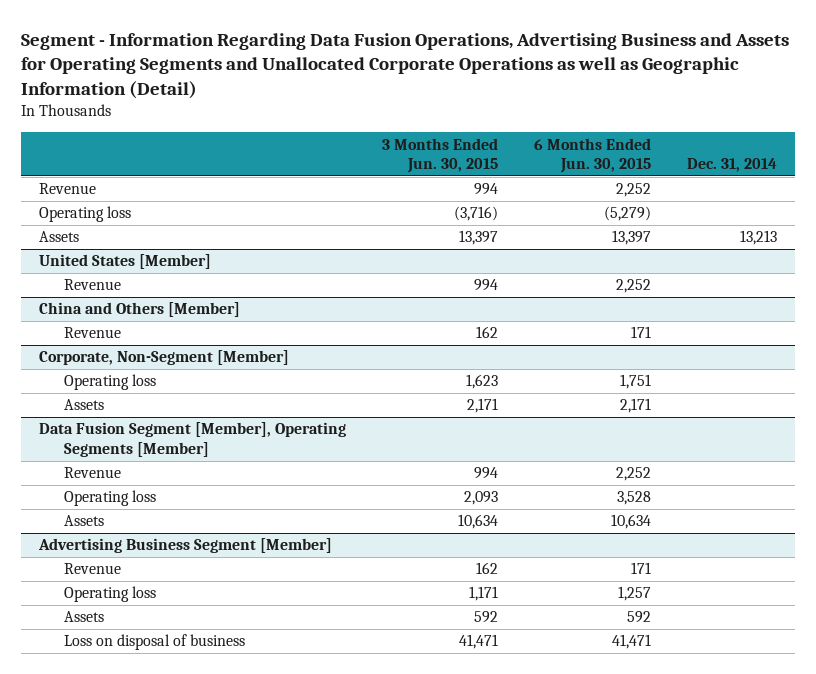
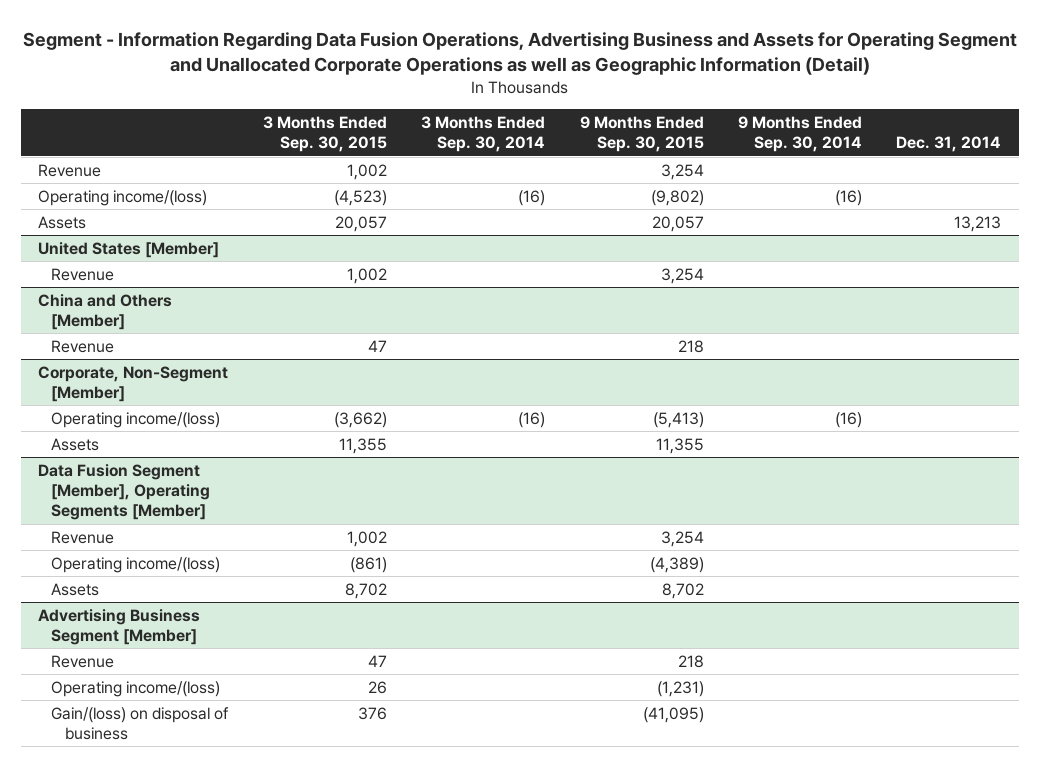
- Segment - Information Regarding Data Fusion Operations, Advertising Business and Assets for Operating Segments and Unallocated Corporate Operations as well as Geographic Information (Detail)
+ Segment - Information Regarding Data Fusion Operations, Advertising Business and Assets for Operating Segment and Unallocated Corporate Operations as well as Geographic Information (Detail)
- | 3 Months Ended Jun. 30, 2015 | 6 Months Ended Jun. 30, 2015 | Dec. 31, 2014
+ | 3 Months Ended Sep. 30, 2015 | 3 Months Ended Sep. 30, 2014 | 9 Months Ended Sep. 30, 2015 | 9 Months Ended Sep. 30, 2014 | Dec. 31, 2014
- Operating loss | (3,716) | (5,279) |
+ Operating income/(loss) | (4,523) | (16) | (9,802) | (16) |
@ Corporate, Non-Segment [Member]
- Operating loss | 1,623 | 1,751 |
+ Operating income/(loss) | (3,662) | (16) | (5,413) | (16) |
@ Data Fusion Segment [Member], Operating Segments [Member]
- Operating loss | 2,093 | 3,528 |
+ Operating income/(loss) | (861) | | (4,389) | |
@ Advertising Business Segment [Member]
- Operating loss | 1,171 | 1,257 |
- Assets | 592 | 592 |
- Loss on disposal of business | 41,471 | 41,471 |
+ Operating income/(loss) | 26 | | (1,231) | |
+ Gain/(loss) on disposal of business | 376 | | (41,095) | |

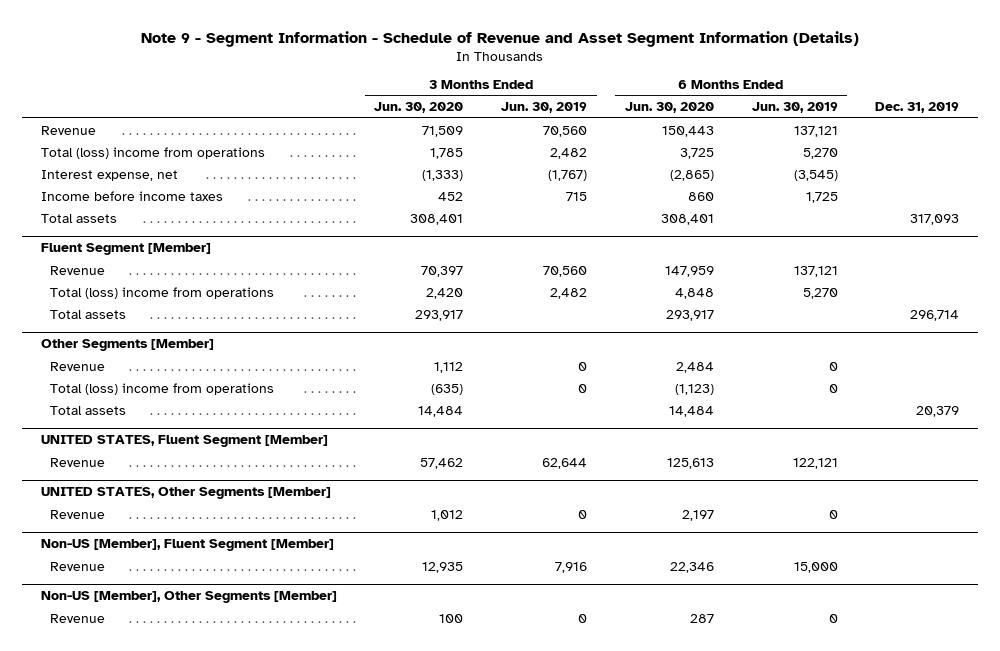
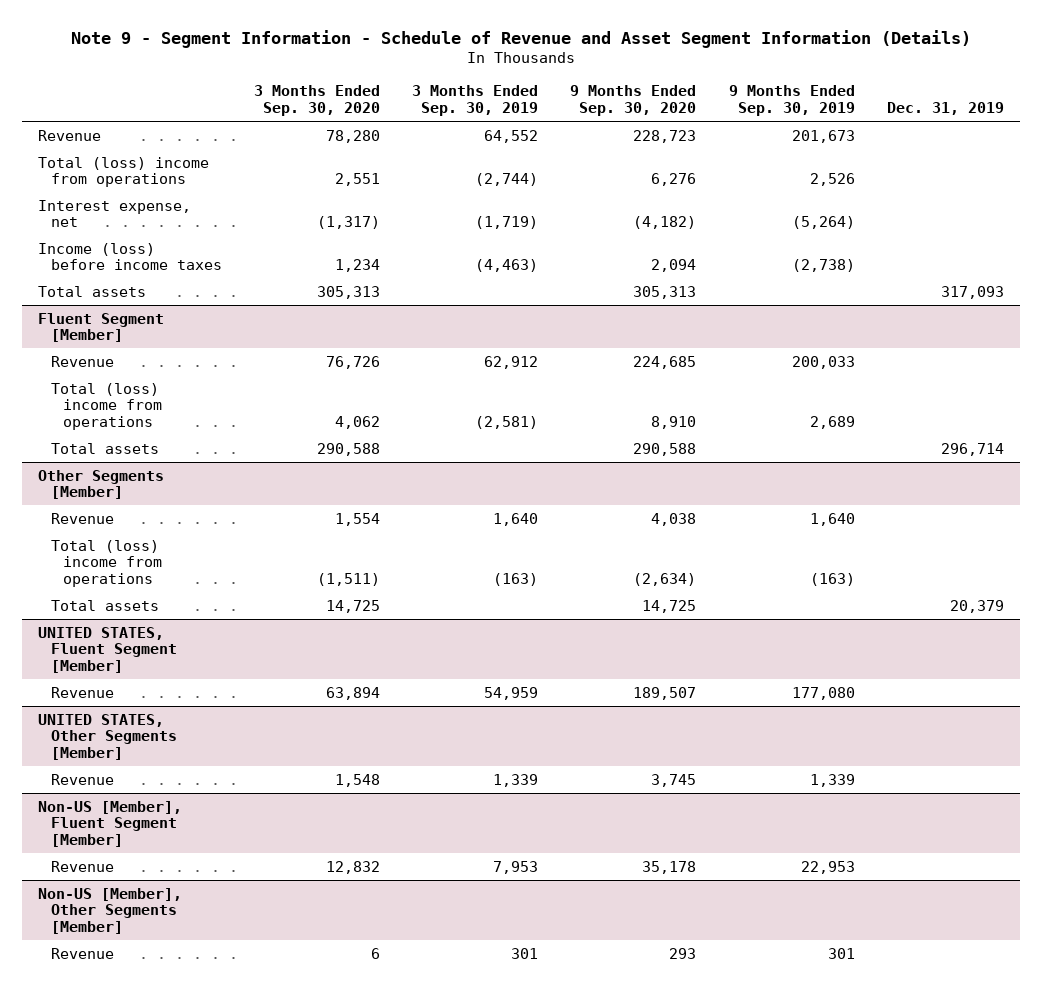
- | 3 Months Ended Jun. 30, 2020 | 3 Months Ended Jun. 30, 2019 | 6 Months Ended Jun. 30, 2020 | 6 Months Ended Jun. 30, 2019 | Dec. 31, 2019
+ | 3 Months Ended Sep. 30, 2020 | 3 Months Ended Sep. 30, 2019 | 9 Months Ended Sep. 30, 2020 | 9 Months Ended Sep. 30, 2019 | Dec. 31, 2019
- Income before income taxes | 452 | 715 | 860 | 1,725 |
+ Income (loss) before income taxes | 1,234 | (4,463) | 2,094 | (2,738) |

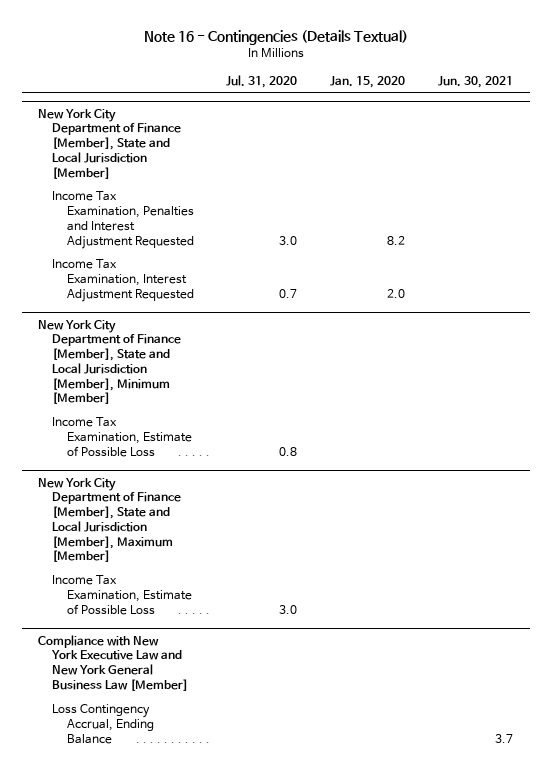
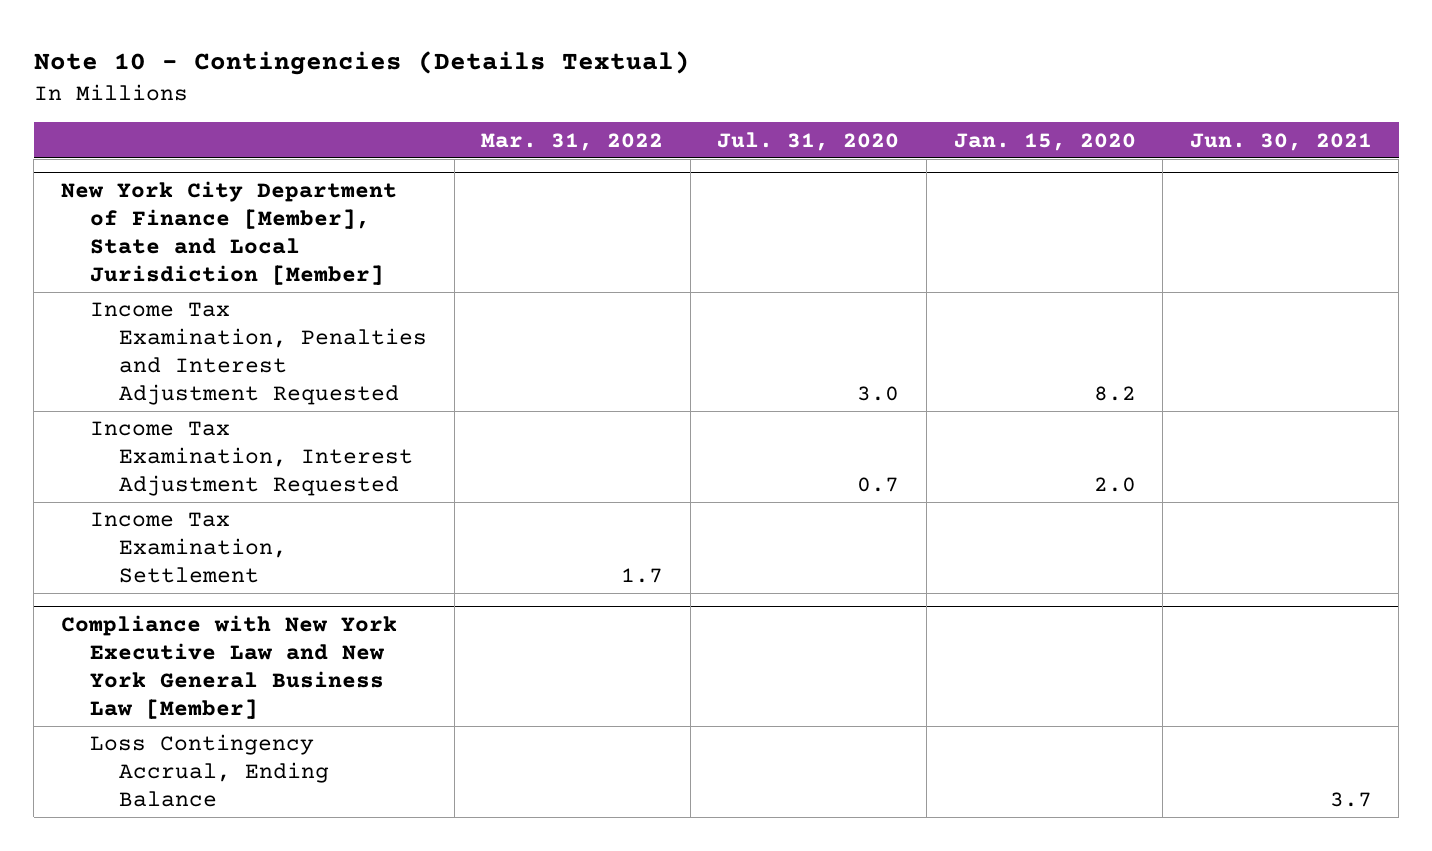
- Note 16 - Contingencies (Details Textual)
+ Note 10 - Contingencies (Details Textual)
- | Jul. 31, 2020 | Jan. 15, 2020 | Jun. 30, 2021
+ | Mar. 31, 2022 | Jul. 31, 2020 | Jan. 15, 2020 | Jun. 30, 2021
- New York City Department of Finance [Member], State and Local Jurisdiction [Member], Minimum [Member]
- Income Tax Examination, Estimate of Possible Loss | 0.8 | |
- New York City Department of Finance [Member], State and Local Jurisdiction [Member], Maximum [Member]
- Income Tax Examination, Estimate of Possible Loss | 3.0 | |
@ New York City Department of Finance [Member], State and Local Jurisdiction [Member]
+ Income Tax Examination, Settlement | 1.7 | | |

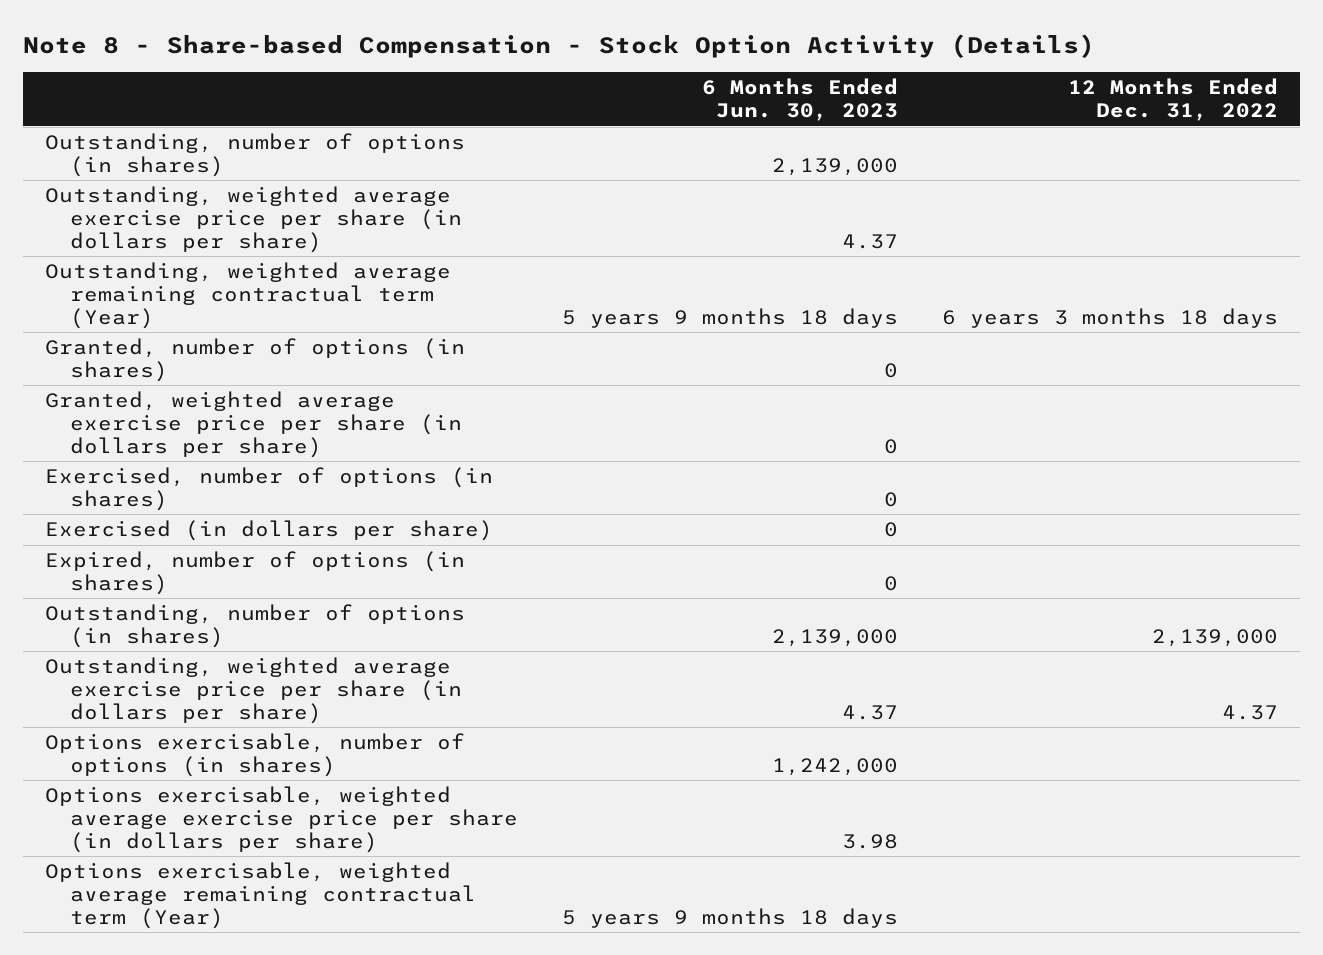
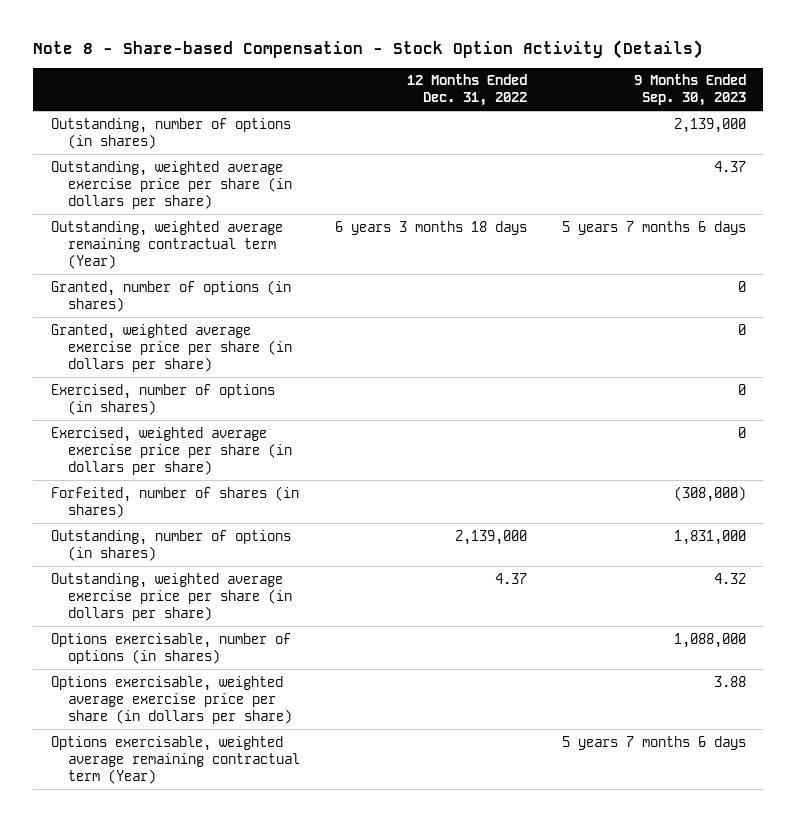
- | 6 Months Ended Jun. 30, 2023 | 12 Months Ended Dec. 31, 2022
+ | 12 Months Ended Dec. 31, 2022 | 9 Months Ended Sep. 30, 2023
- Exercised (in dollars per share) | 0 |
- Expired, number of options (in shares) | 0 |
+ Exercised, weighted average exercise price per share (in dollars per share) | | 0
+ Forfeited, number of shares (in shares) | | (308,000)

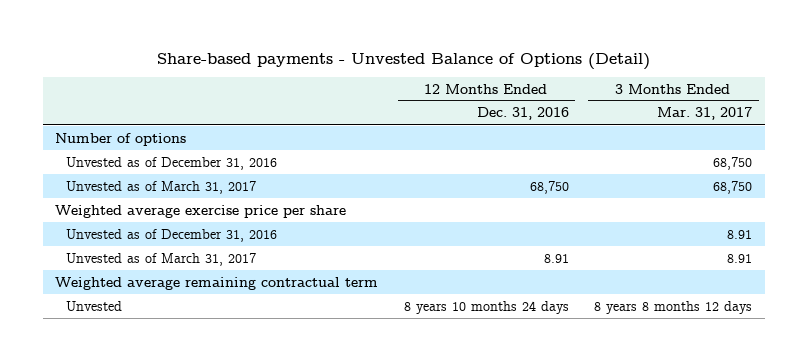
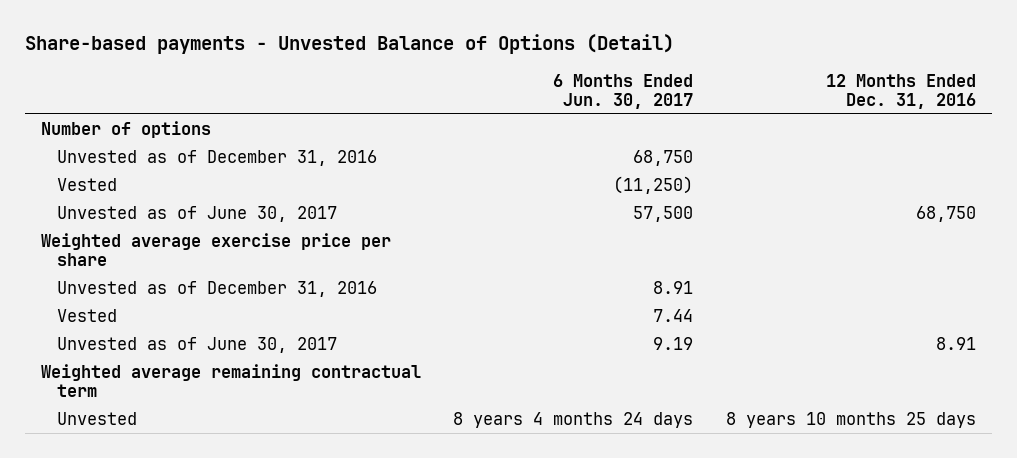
- | 12 Months Ended Dec. 31, 2016 | 3 Months Ended Mar. 31, 2017
+ | 6 Months Ended Jun. 30, 2017 | 12 Months Ended Dec. 31, 2016
- Unvested as of March 31, 2017 | 68,750 | 68,750
+ Vested | (11,250) |
+ Unvested as of June 30, 2017 | 57,500 | 68,750
- Unvested as of March 31, 2017 | 8.91 | 8.91
+ Vested | 7.44 |
+ Unvested as of June 30, 2017 | 9.19 | 8.91
- Unvested | 8 years 10 months 24 days | 8 years 8 months 12 days
+ Unvested | 8 years 4 months 24 days | 8 years 10 months 25 days

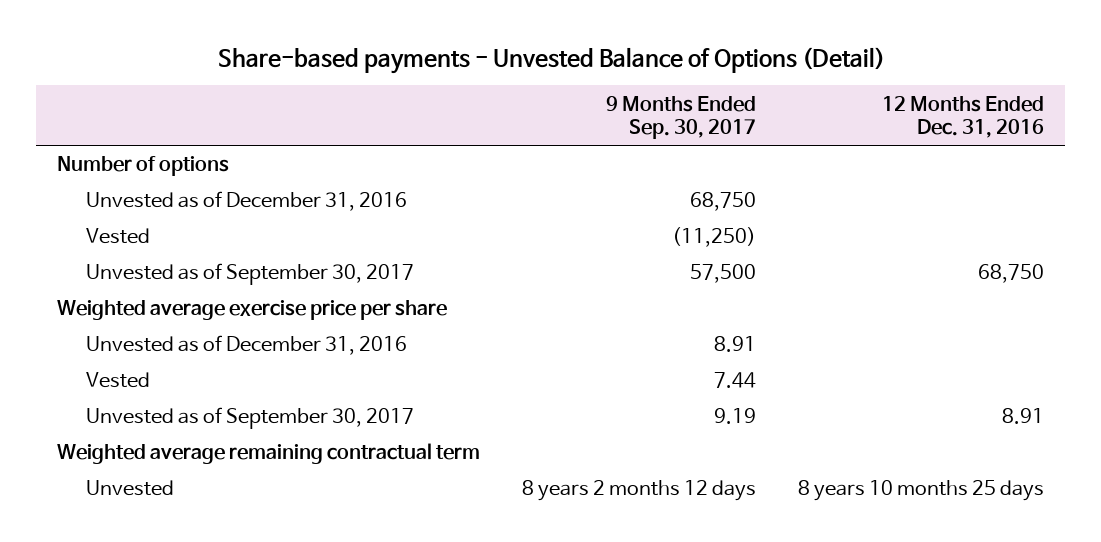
- | 6 Months Ended Jun. 30, 2017 | 12 Months Ended Dec. 31, 2016
+ | 9 Months Ended Sep. 30, 2017 | 12 Months Ended Dec. 31, 2016
- Unvested as of June 30, 2017 | 57,500 | 68,750
+ Unvested as of September 30, 2017 | 57,500 | 68,750
- Unvested as of June 30, 2017 | 9.19 | 8.91
+ Unvested as of September 30, 2017 | 9.19 | 8.91

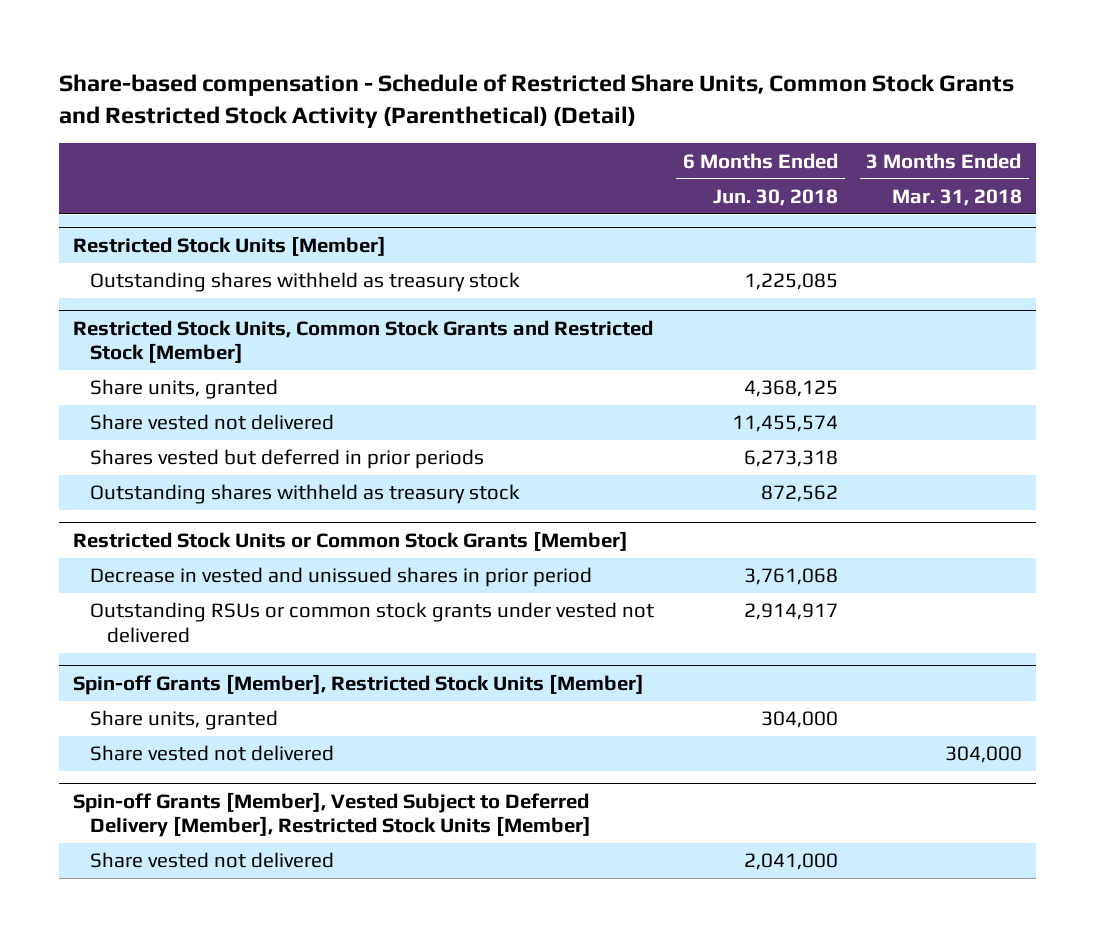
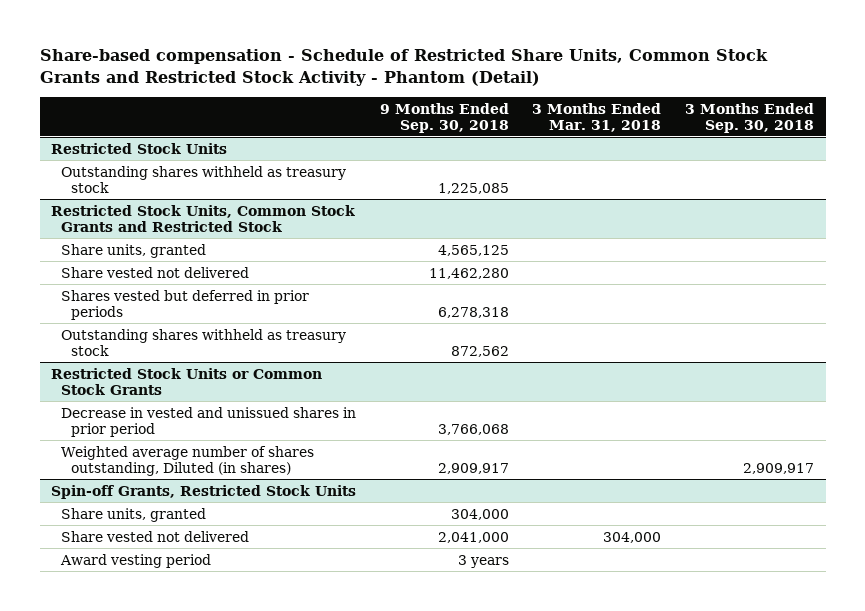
- Share-based compensation - Schedule of Restricted Share Units, Common Stock Grants and Restricted Stock Activity (Parenthetical) (Detail)
+ Share-based compensation - Schedule of Restricted Share Units, Common Stock Grants and Restricted Stock Activity - Phantom (Detail)
- | 6 Months Ended Jun. 30, 2018 | 3 Months Ended Mar. 31, 2018
+ | 9 Months Ended Sep. 30, 2018 | 3 Months Ended Mar. 31, 2018 | 3 Months Ended Sep. 30, 2018
- Restricted Stock Units [Member]
+ Restricted Stock Units
- Restricted Stock Units, Common Stock Grants and Restricted Stock [Member]
+ Restricted Stock Units, Common Stock Grants and Restricted Stock
- Restricted Stock Units or Common Stock Grants [Member]
+ Restricted Stock Units or Common Stock Grants
- Outstanding RSUs or common stock grants under vested not delivered | 2,914,917 |
- Spin-off Grants [Member], Restricted Stock Units [Member]
+ Weighted average number of shares outstanding, Diluted (in shares) | 2,909,917 | | 2,909,917
+ Spin-off Grants, Restricted Stock Units
- Spin-off Grants [Member], Vested Subject to Deferred Delivery [Member], Restricted Stock Units [Member]
- Share vested not delivered | 2,041,000 |
+ Award vesting period | 3 years | |

